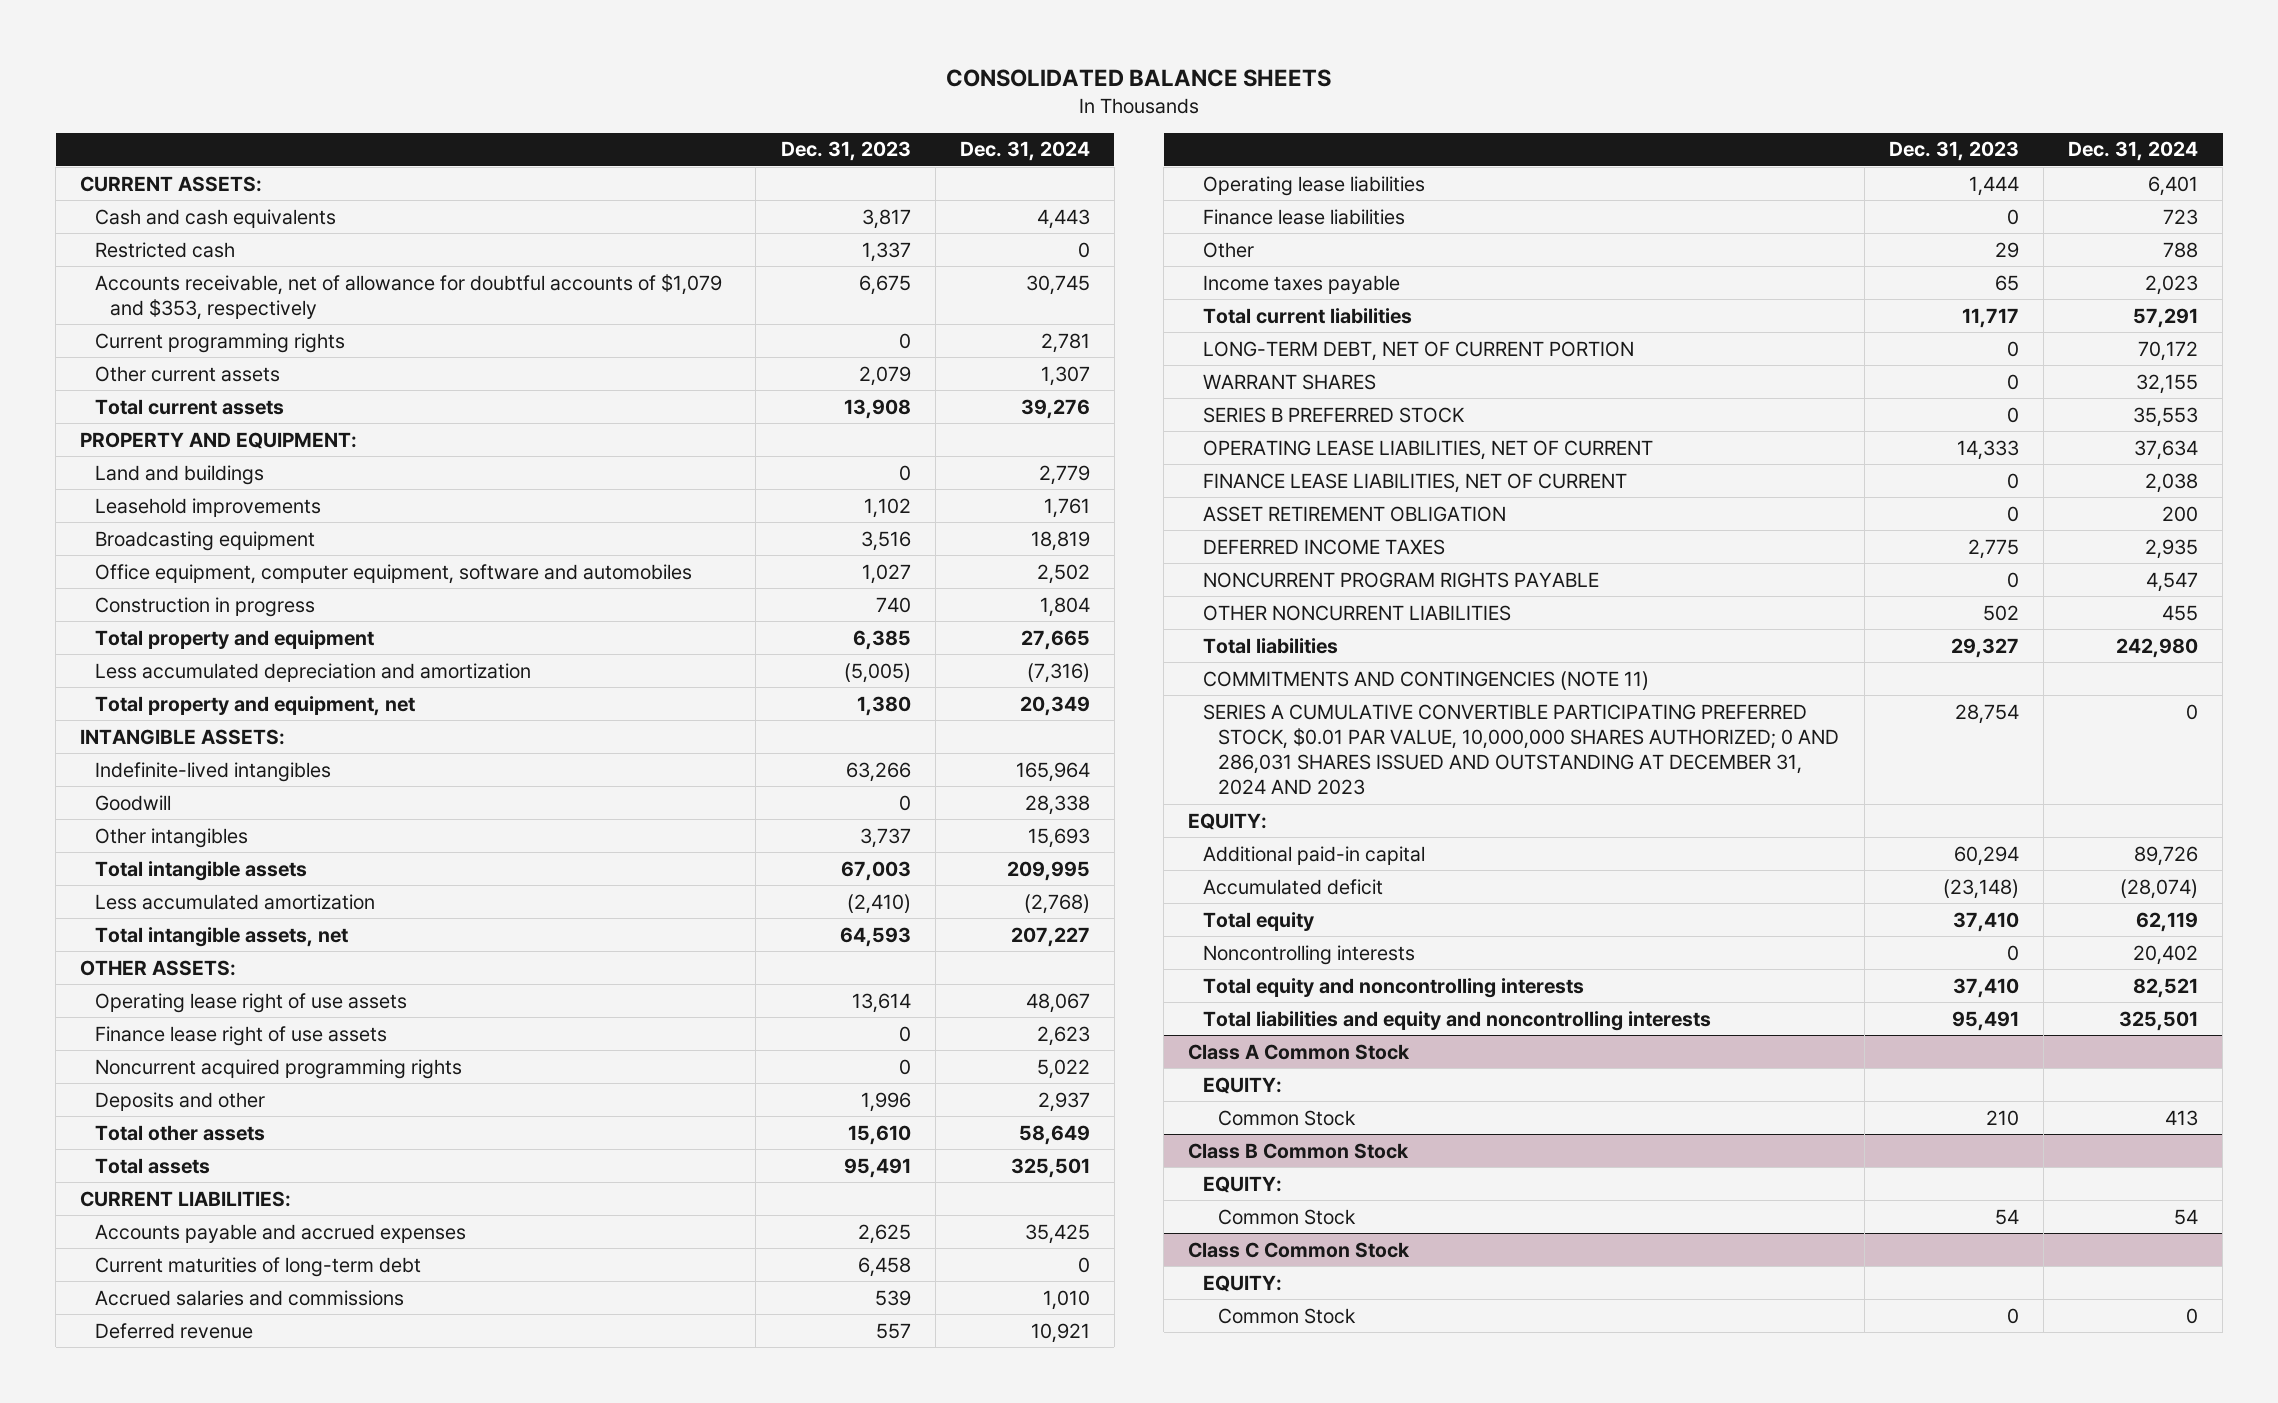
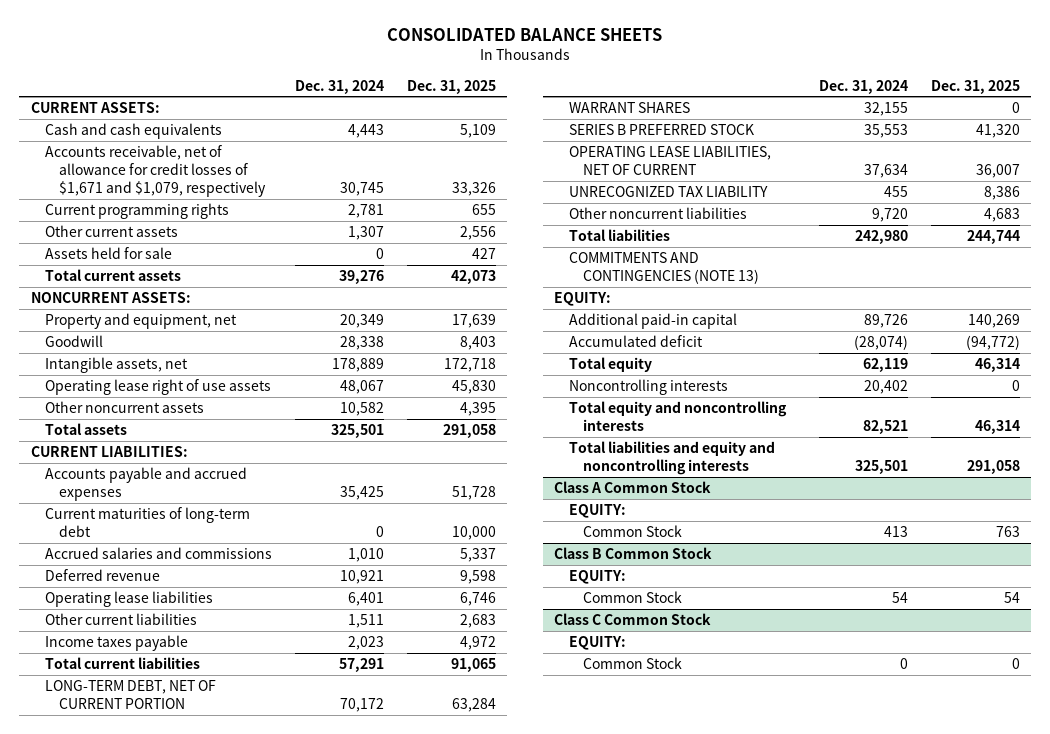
- | Dec. 31, 2023 | Dec. 31, 2024
+ | Dec. 31, 2024 | Dec. 31, 2025
- Restricted cash | 1,337 | 0
- Accounts receivable, net of allowance for doubtful accounts of $1,079 and $353, respectively | 6,675 | 30,745
+ Accounts receivable, net of allowance for credit losses of $1,671 and $1,079, respectively | 30,745 | 33,326
+ Assets held for sale | 0 | 427
- PROPERTY AND EQUIPMENT:
- Land and buildings | 0 | 2,779
- Leasehold improvements | 1,102 | 1,761
- Broadcasting equipment | 3,516 | 18,819
- Office equipment, computer equipment, software and automobiles | 1,027 | 2,502
- Construction in progress | 740 | 1,804
- Total property and equipment | 6,385 | 27,665
- Less accumulated depreciation and amortization | (5,005) | (7,316)
- Total property and equipment, net | 1,380 | 20,349
- INTANGIBLE ASSETS:
- Indefinite-lived intangibles | 63,266 | 165,964
+ NONCURRENT ASSETS:
+ Property and equipment, net | 20,349 | 17,639
- Other intangibles | 3,737 | 15,693
- Total intangible assets | 67,003 | 209,995
- Less accumulated amortization | (2,410) | (2,768)
- Total intangible assets, net | 64,593 | 207,227
- OTHER ASSETS:
+ Intangible assets, net | 178,889 | 172,718
- Finance lease right of use assets | 0 | 2,623
- Noncurrent acquired programming rights | 0 | 5,022
- Deposits and other | 1,996 | 2,937
- Total other assets | 15,610 | 58,649
+ Other noncurrent assets | 10,582 | 4,395
- Finance lease liabilities | 0 | 723
- Other | 29 | 788
+ Other current liabilities | 1,511 | 2,683
- FINANCE LEASE LIABILITIES, NET OF CURRENT | 0 | 2,038
- ASSET RETIREMENT OBLIGATION | 0 | 200
- DEFERRED INCOME TAXES | 2,775 | 2,935
- NONCURRENT PROGRAM RIGHTS PAYABLE | 0 | 4,547
- OTHER NONCURRENT LIABILITIES | 502 | 455
+ UNRECOGNIZED TAX LIABILITY | 455 | 8,386
+ Other noncurrent liabilities | 9,720 | 4,683
- COMMITMENTS AND CONTINGENCIES (NOTE 11)
- SERIES A CUMULATIVE CONVERTIBLE PARTICIPATING PREFERRED STOCK, $0.01 PAR VALUE, 10,000,000 SHARES AUTHORIZED; 0 AND 286,031 SHARES ISSUED AND OUTSTANDING AT DECEMBER 31, 2024 AND 2023 | 28,754 | 0
+ COMMITMENTS AND CONTINGENCIES (NOTE 13)

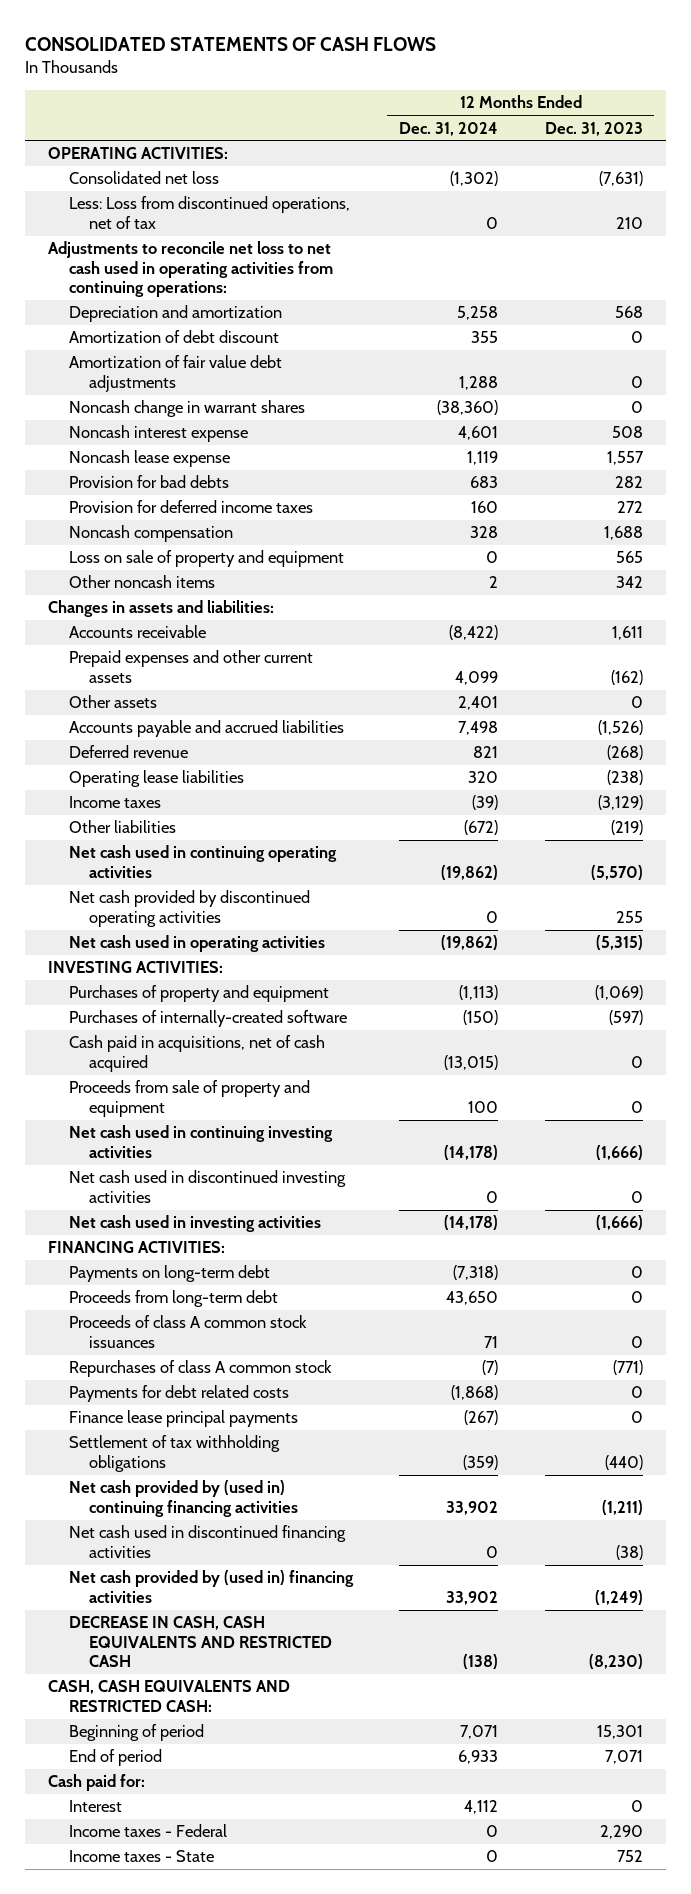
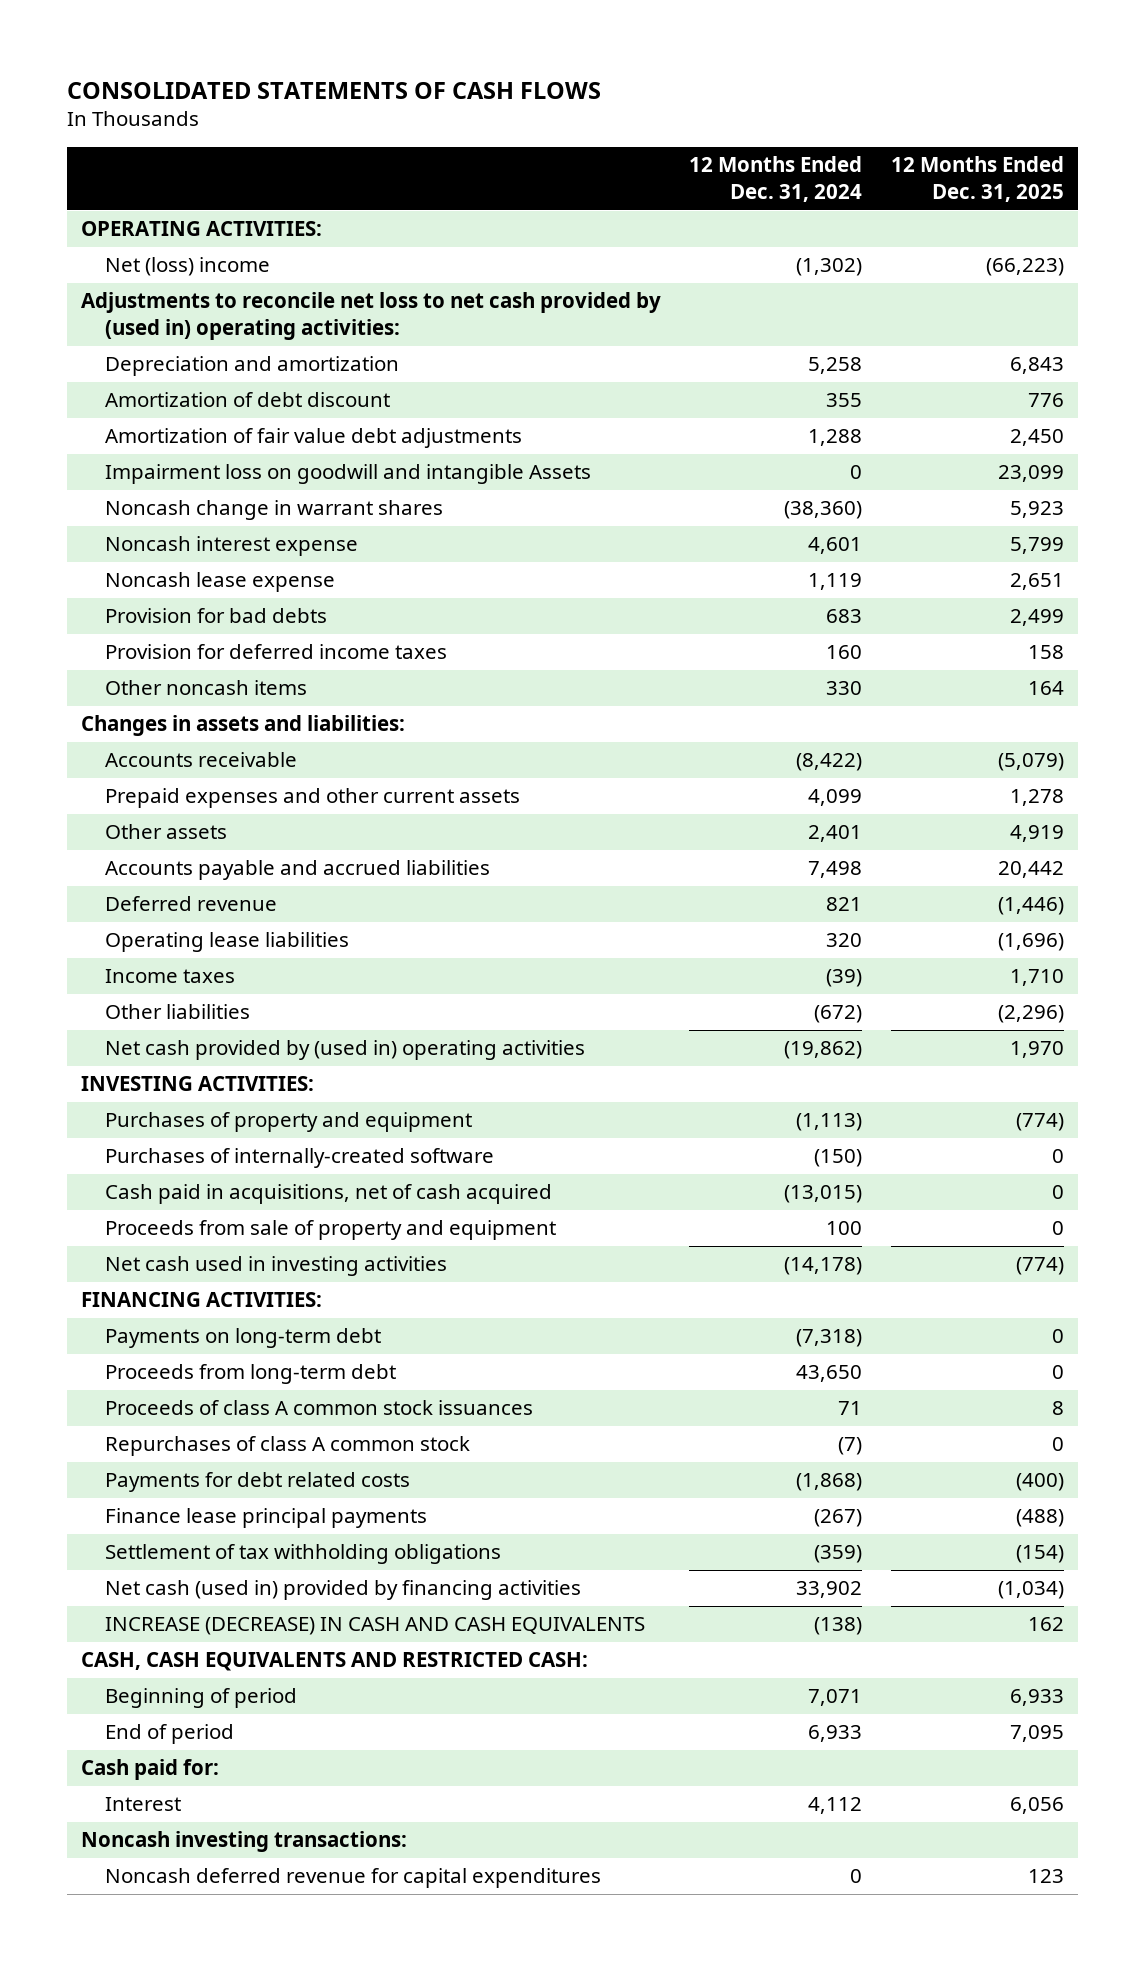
- | 12 Months Ended Dec. 31, 2024 | 12 Months Ended Dec. 31, 2023
+ | 12 Months Ended Dec. 31, 2024 | 12 Months Ended Dec. 31, 2025
- Consolidated net loss | (1,302) | (7,631)
- Less: Loss from discontinued operations, net of tax | 0 | 210
- Adjustments to reconcile net loss to net cash used in operating activities from continuing operations:
+ Net (loss) income | (1,302) | (66,223)
+ Adjustments to reconcile net loss to net cash provided by (used in) operating activities:
+ Impairment loss on goodwill and intangible Assets | 0 | 23,099
- Noncash compensation | 328 | 1,688
- Loss on sale of property and equipment | 0 | 565
- Other noncash items | 2 | 342
+ Other noncash items | 330 | 164
- Net cash used in continuing operating activities | (19,862) | (5,570)
- Net cash provided by discontinued operating activities | 0 | 255
- Net cash used in operating activities | (19,862) | (5,315)
+ Net cash provided by (used in) operating activities | (19,862) | 1,970
- Net cash used in continuing investing activities | (14,178) | (1,666)
- Net cash used in discontinued investing activities | 0 | 0
- Net cash provided by (used in) continuing financing activities | 33,902 | (1,211)
- Net cash used in discontinued financing activities | 0 | (38)
- Net cash provided by (used in) financing activities | 33,902 | (1,249)
- DECREASE IN CASH, CASH EQUIVALENTS AND RESTRICTED CASH | (138) | (8,230)
+ Net cash (used in) provided by financing activities | 33,902 | (1,034)
+ INCREASE (DECREASE) IN CASH AND CASH EQUIVALENTS | (138) | 162
- Income taxes - Federal | 0 | 2,290
- Income taxes - State | 0 | 752
+ Noncash investing transactions:
+ Noncash deferred revenue for capital expenditures | 0 | 123

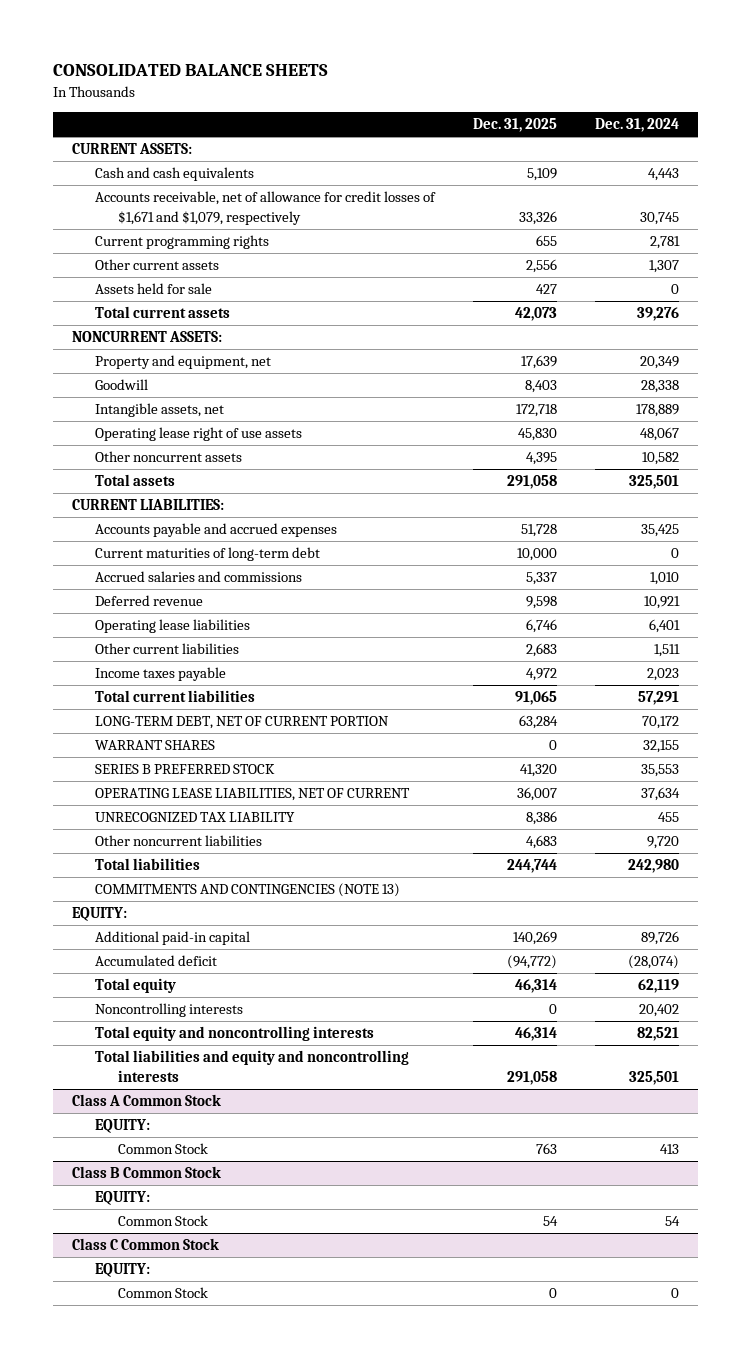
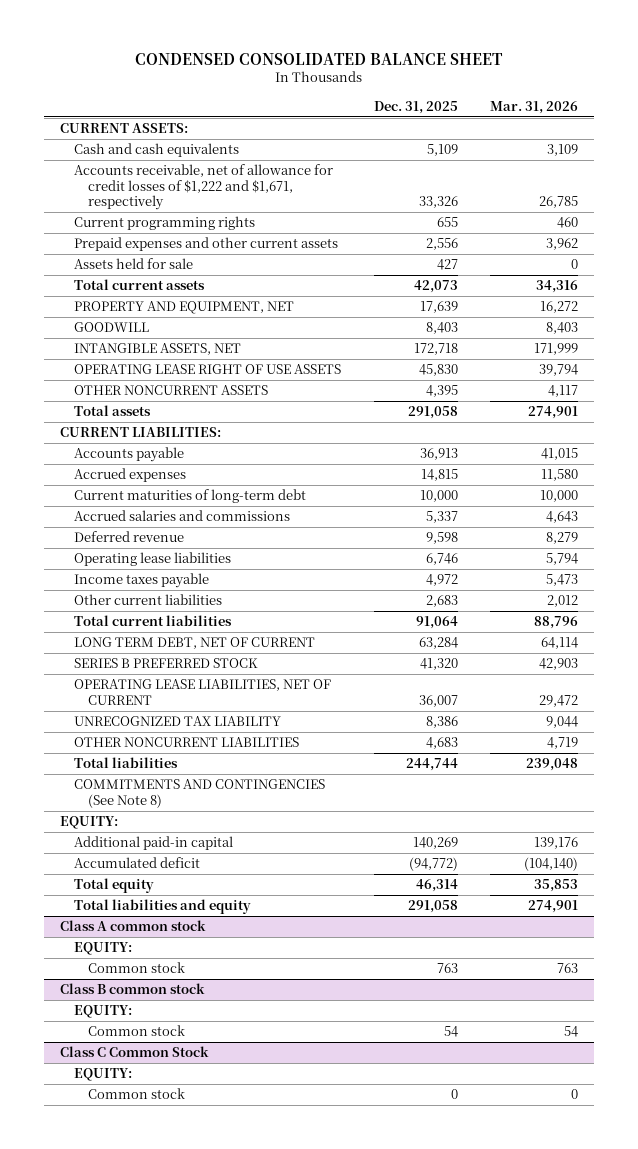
- CONSOLIDATED BALANCE SHEETS
+ CONDENSED CONSOLIDATED BALANCE SHEET
- | Dec. 31, 2025 | Dec. 31, 2024
+ | Dec. 31, 2025 | Mar. 31, 2026
- Accounts receivable, net of allowance for credit losses of $1,671 and $1,079, respectively | 33,326 | 30,745
+ Accounts receivable, net of allowance for credit losses of $1,222 and $1,671, respectively | 33,326 | 26,785
- Other current assets | 2,556 | 1,307
+ Prepaid expenses and other current assets | 2,556 | 3,962
- NONCURRENT ASSETS:
- Property and equipment, net | 17,639 | 20,349
- Goodwill | 8,403 | 28,338
- Intangible assets, net | 172,718 | 178,889
- Operating lease right of use assets | 45,830 | 48,067
- Other noncurrent assets | 4,395 | 10,582
+ PROPERTY AND EQUIPMENT, NET | 17,639 | 16,272
+ GOODWILL | 8,403 | 8,403
+ INTANGIBLE ASSETS, NET | 172,718 | 171,999
+ OPERATING LEASE RIGHT OF USE ASSETS | 45,830 | 39,794
+ OTHER NONCURRENT ASSETS | 4,395 | 4,117
- Accounts payable and accrued expenses | 51,728 | 35,425
+ Accounts payable | 36,913 | 41,015
+ Accrued expenses | 14,815 | 11,580
- Total current liabilities | 91,065 | 57,291
- LONG-TERM DEBT, NET OF CURRENT PORTION | 63,284 | 70,172
- WARRANT SHARES | 0 | 32,155
moved down: Other current liabilities | 2,683 | 2,012
+ Total current liabilities | 91,064 | 88,796
+ LONG TERM DEBT, NET OF CURRENT | 63,284 | 64,114
- Other noncurrent liabilities | 4,683 | 9,720
+ OTHER NONCURRENT LIABILITIES | 4,683 | 4,719
- COMMITMENTS AND CONTINGENCIES (NOTE 13)
+ COMMITMENTS AND CONTINGENCIES (See Note 8)
- Noncontrolling interests | 0 | 20,402
- Total equity and noncontrolling interests | 46,314 | 82,521
- Total liabilities and equity and noncontrolling interests | 291,058 | 325,501
- Class A Common Stock
+ Total liabilities and equity | 291,058 | 274,901
+ Class A common stock
- Common Stock | 763 | 413
- Class B Common Stock
+ Common stock | 763 | 763
+ Class B common stock
- Common Stock | 54 | 54
+ Common stock | 54 | 54
@ Class C Common Stock
- Common Stock | 0 | 0
+ Common stock | 0 | 0

